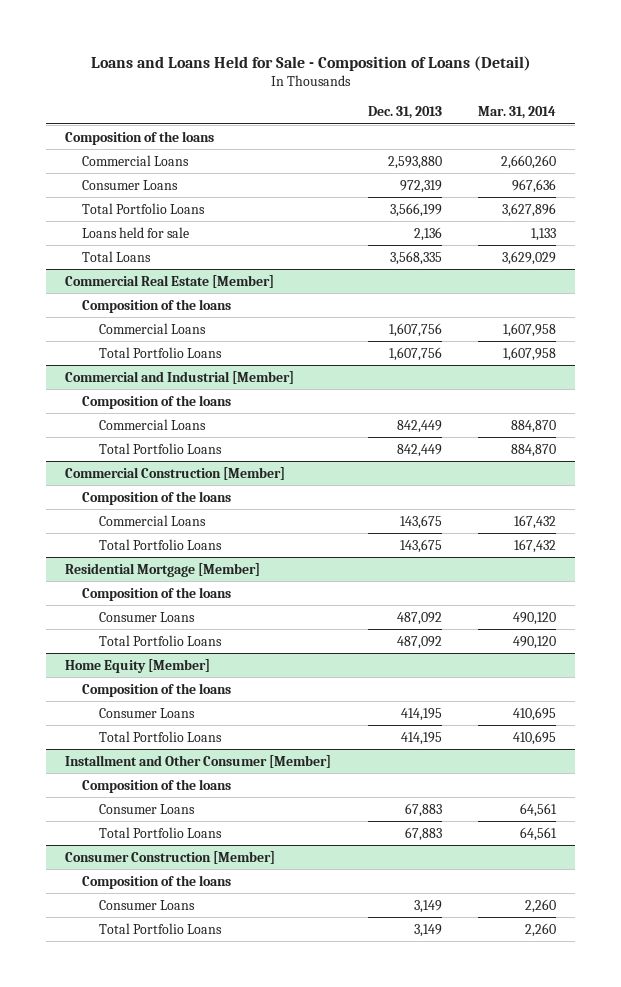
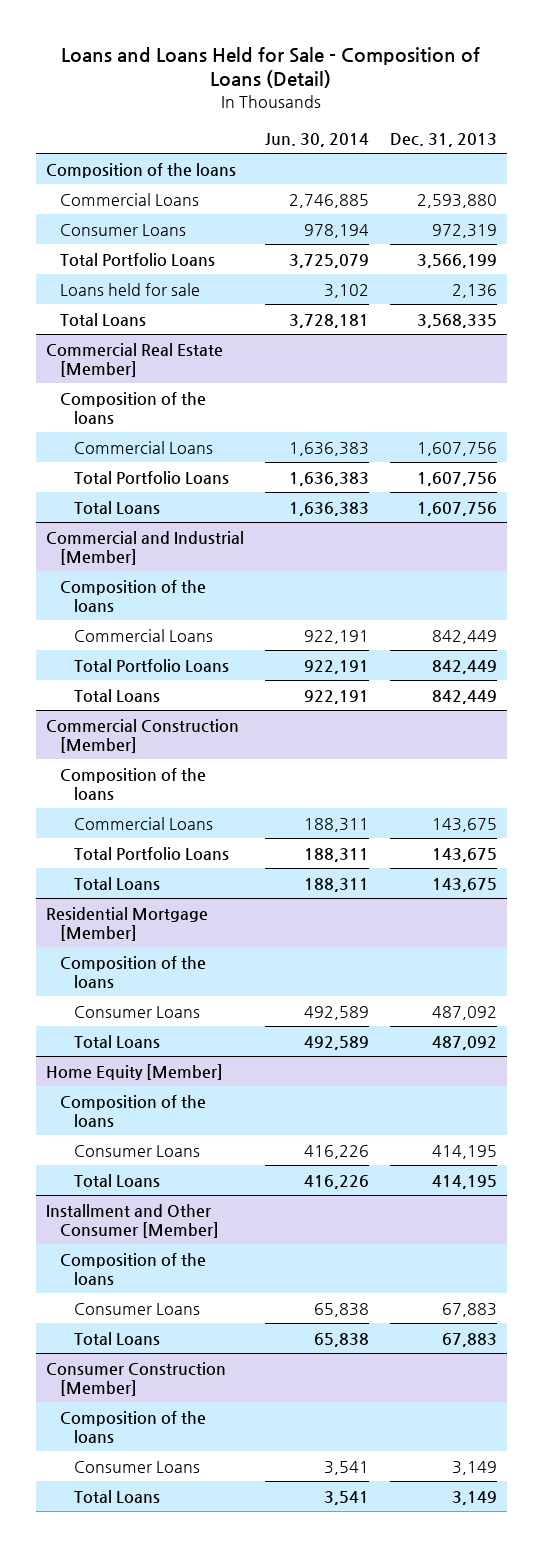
- | Dec. 31, 2013 | Mar. 31, 2014
+ | Jun. 30, 2014 | Dec. 31, 2013
@ Commercial Real Estate [Member]
+ Total Loans | 1,636,383 | 1,607,756
@ Commercial and Industrial [Member]
+ Total Loans | 922,191 | 842,449
@ Commercial Construction [Member]
+ Total Loans | 188,311 | 143,675
@ Residential Mortgage [Member]
- Total Portfolio Loans | 487,092 | 490,120
+ Total Loans | 492,589 | 487,092
@ Home Equity [Member]
- Total Portfolio Loans | 414,195 | 410,695
+ Total Loans | 416,226 | 414,195
@ Installment and Other Consumer [Member]
- Total Portfolio Loans | 67,883 | 64,561
+ Total Loans | 65,838 | 67,883
@ Consumer Construction [Member]
- Total Portfolio Loans | 3,149 | 2,260
+ Total Loans | 3,541 | 3,149

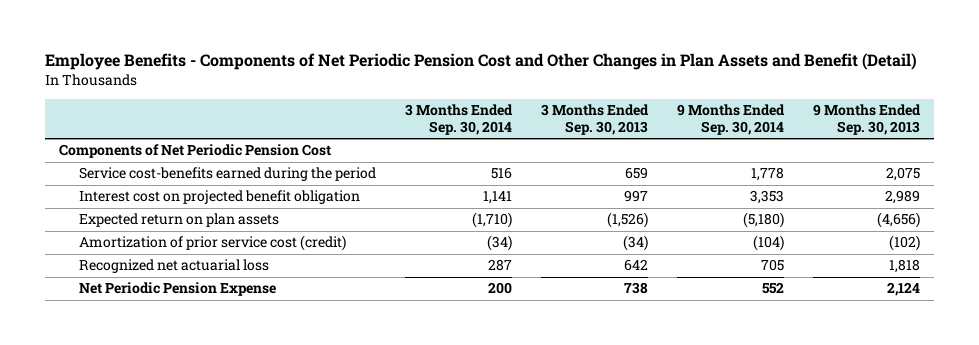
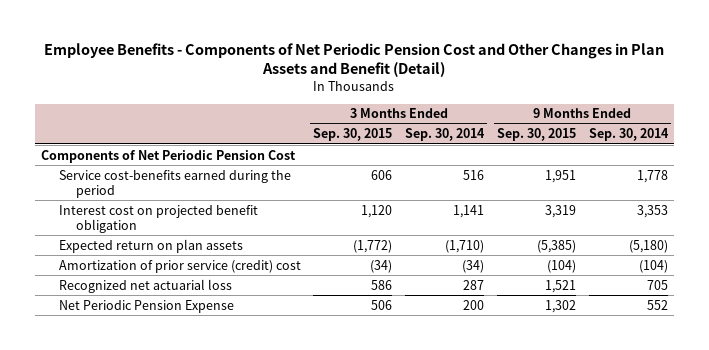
- | 3 Months Ended Sep. 30, 2014 | 3 Months Ended Sep. 30, 2013 | 9 Months Ended Sep. 30, 2014 | 9 Months Ended Sep. 30, 2013
+ | 3 Months Ended Sep. 30, 2015 | 3 Months Ended Sep. 30, 2014 | 9 Months Ended Sep. 30, 2015 | 9 Months Ended Sep. 30, 2014
- Amortization of prior service cost (credit) | (34) | (34) | (104) | (102)
+ Amortization of prior service (credit) cost | (34) | (34) | (104) | (104)

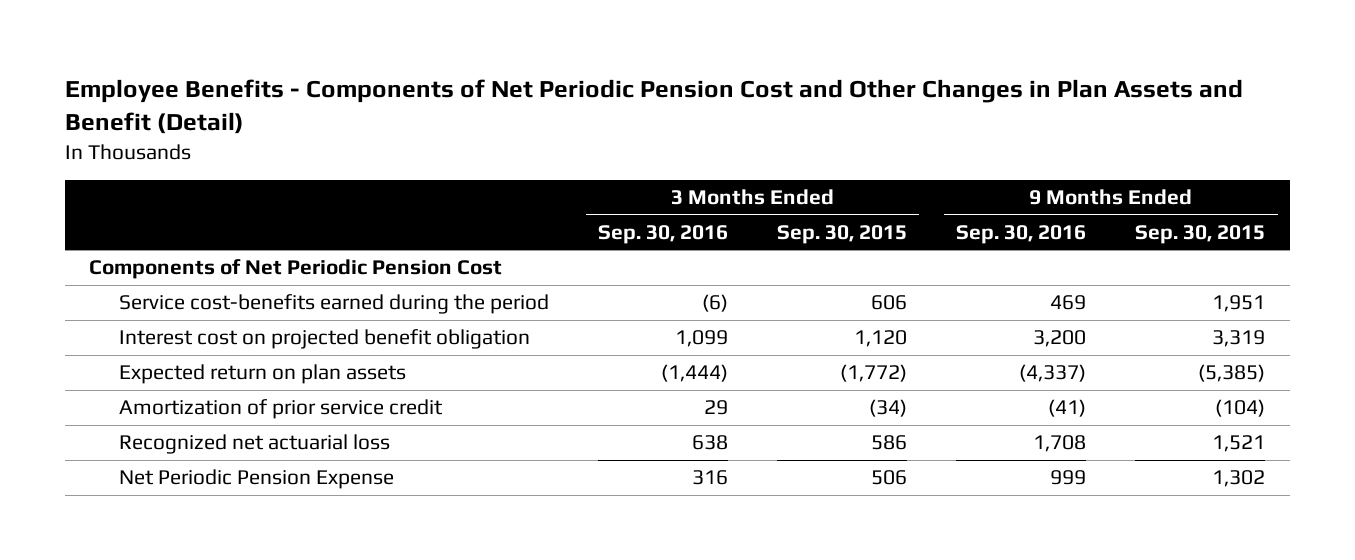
- | 3 Months Ended Sep. 30, 2015 | 3 Months Ended Sep. 30, 2014 | 9 Months Ended Sep. 30, 2015 | 9 Months Ended Sep. 30, 2014
+ | 3 Months Ended Sep. 30, 2016 | 3 Months Ended Sep. 30, 2015 | 9 Months Ended Sep. 30, 2016 | 9 Months Ended Sep. 30, 2015
- Amortization of prior service (credit) cost | (34) | (34) | (104) | (104)
+ Amortization of prior service credit | 29 | (34) | (41) | (104)

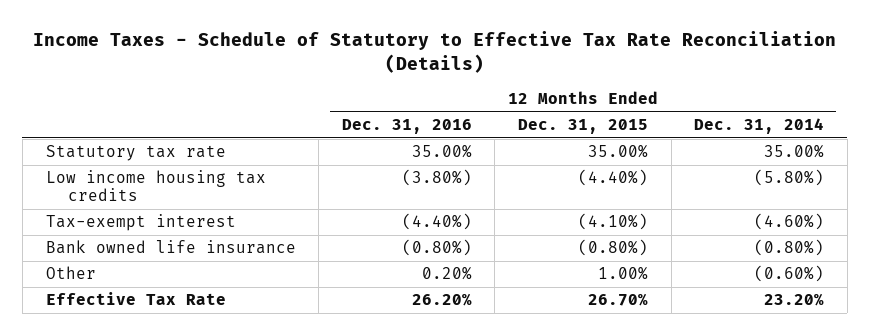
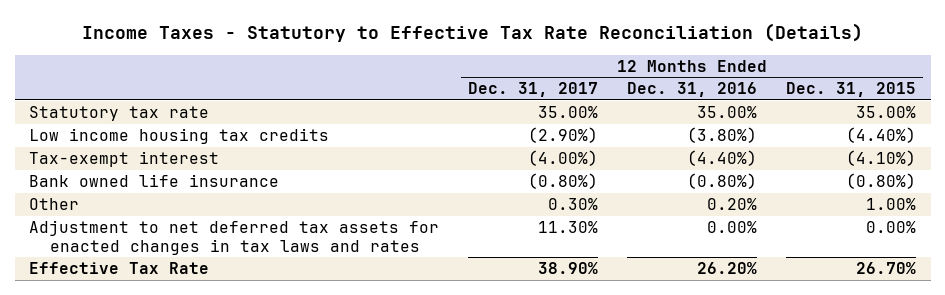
- Income Taxes - Schedule of Statutory to Effective Tax Rate Reconciliation (Details)
+ Income Taxes - Statutory to Effective Tax Rate Reconciliation (Details)
- | 12 Months Ended Dec. 31, 2016 | 12 Months Ended Dec. 31, 2015 | 12 Months Ended Dec. 31, 2014
+ | 12 Months Ended Dec. 31, 2017 | 12 Months Ended Dec. 31, 2016 | 12 Months Ended Dec. 31, 2015
+ Adjustment to net deferred tax assets for enacted changes in tax laws and rates | 11.30% | 0.00% | 0.00%

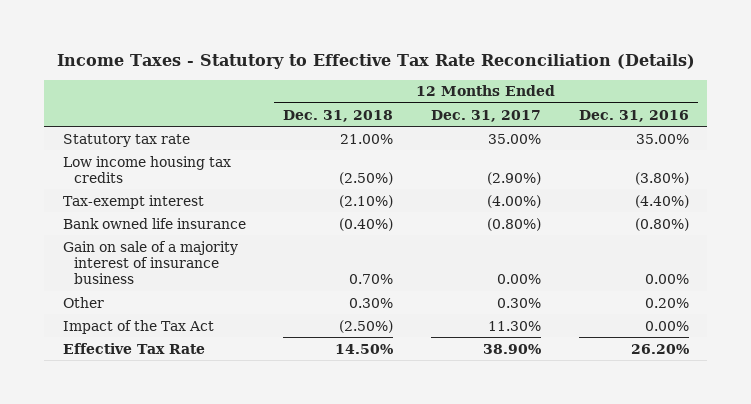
- | 12 Months Ended Dec. 31, 2017 | 12 Months Ended Dec. 31, 2016 | 12 Months Ended Dec. 31, 2015
+ | 12 Months Ended Dec. 31, 2018 | 12 Months Ended Dec. 31, 2017 | 12 Months Ended Dec. 31, 2016
+ Gain on sale of a majority interest of insurance business | 0.70% | 0.00% | 0.00%
- Adjustment to net deferred tax assets for enacted changes in tax laws and rates | 11.30% | 0.00% | 0.00%
+ Impact of the Tax Act | (2.50%) | 11.30% | 0.00%

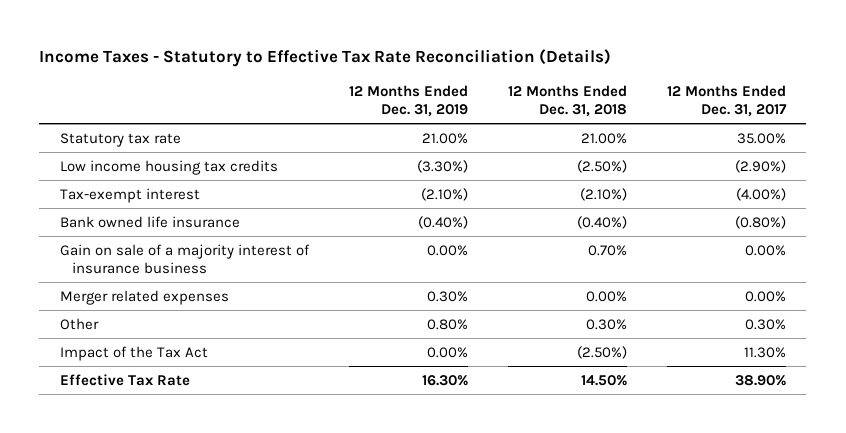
- | 12 Months Ended Dec. 31, 2018 | 12 Months Ended Dec. 31, 2017 | 12 Months Ended Dec. 31, 2016
+ | 12 Months Ended Dec. 31, 2019 | 12 Months Ended Dec. 31, 2018 | 12 Months Ended Dec. 31, 2017
+ Merger related expenses | 0.30% | 0.00% | 0.00%

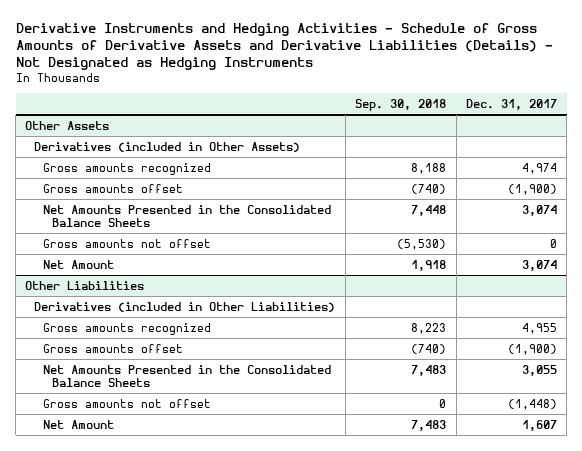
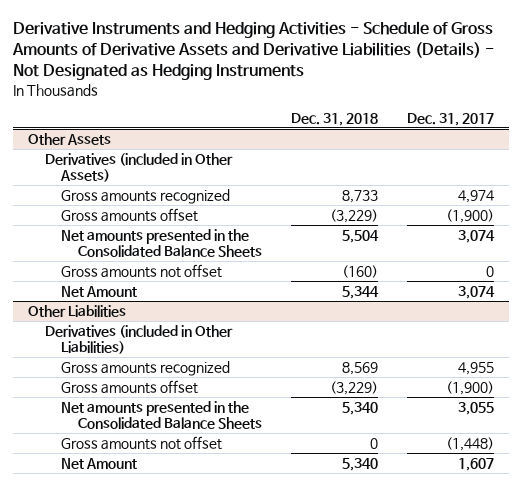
- | Sep. 30, 2018 | Dec. 31, 2017
+ | Dec. 31, 2018 | Dec. 31, 2017
@ Other Assets
- Net Amounts Presented in the Consolidated Balance Sheets | 7,448 | 3,074
+ Net amounts presented in the Consolidated Balance Sheets | 5,504 | 3,074
@ Other Liabilities
- Net Amounts Presented in the Consolidated Balance Sheets | 7,483 | 3,055
+ Net amounts presented in the Consolidated Balance Sheets | 5,340 | 3,055

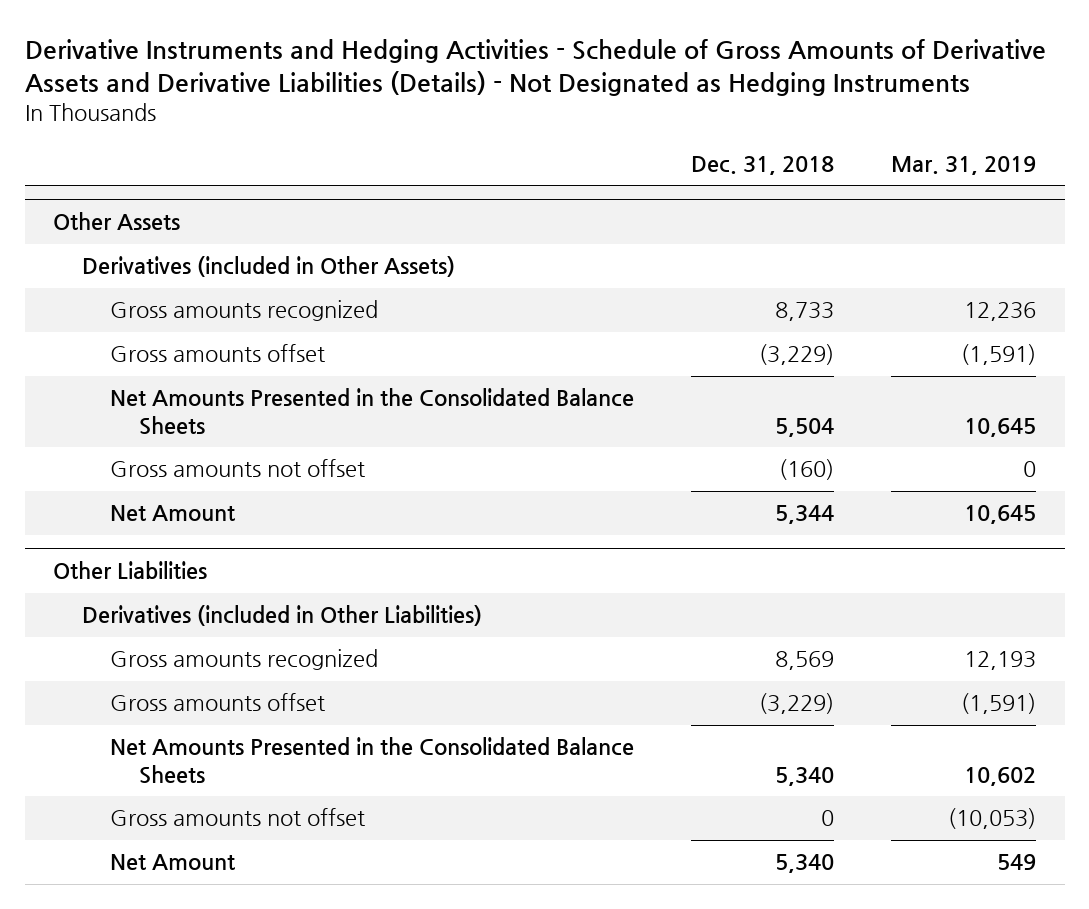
- | Dec. 31, 2018 | Dec. 31, 2017
+ | Dec. 31, 2018 | Mar. 31, 2019
@ Other Assets
- Net amounts presented in the Consolidated Balance Sheets | 5,504 | 3,074
+ Net Amounts Presented in the Consolidated Balance Sheets | 5,504 | 10,645
@ Other Liabilities
- Net amounts presented in the Consolidated Balance Sheets | 5,340 | 3,055
+ Net Amounts Presented in the Consolidated Balance Sheets | 5,340 | 10,602

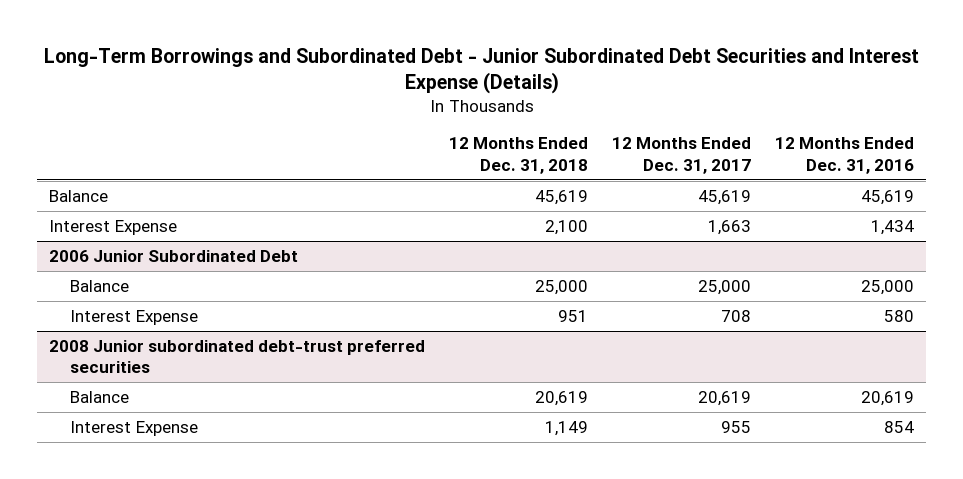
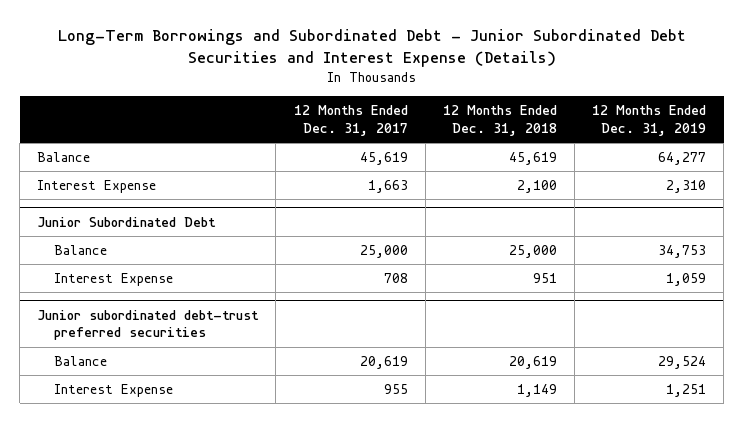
- | 12 Months Ended Dec. 31, 2018 | 12 Months Ended Dec. 31, 2017 | 12 Months Ended Dec. 31, 2016
+ | 12 Months Ended Dec. 31, 2017 | 12 Months Ended Dec. 31, 2018 | 12 Months Ended Dec. 31, 2019
- 2006 Junior Subordinated Debt
+ Junior Subordinated Debt
- 2008 Junior subordinated debt-trust preferred securities
+ Junior subordinated debt-trust preferred securities

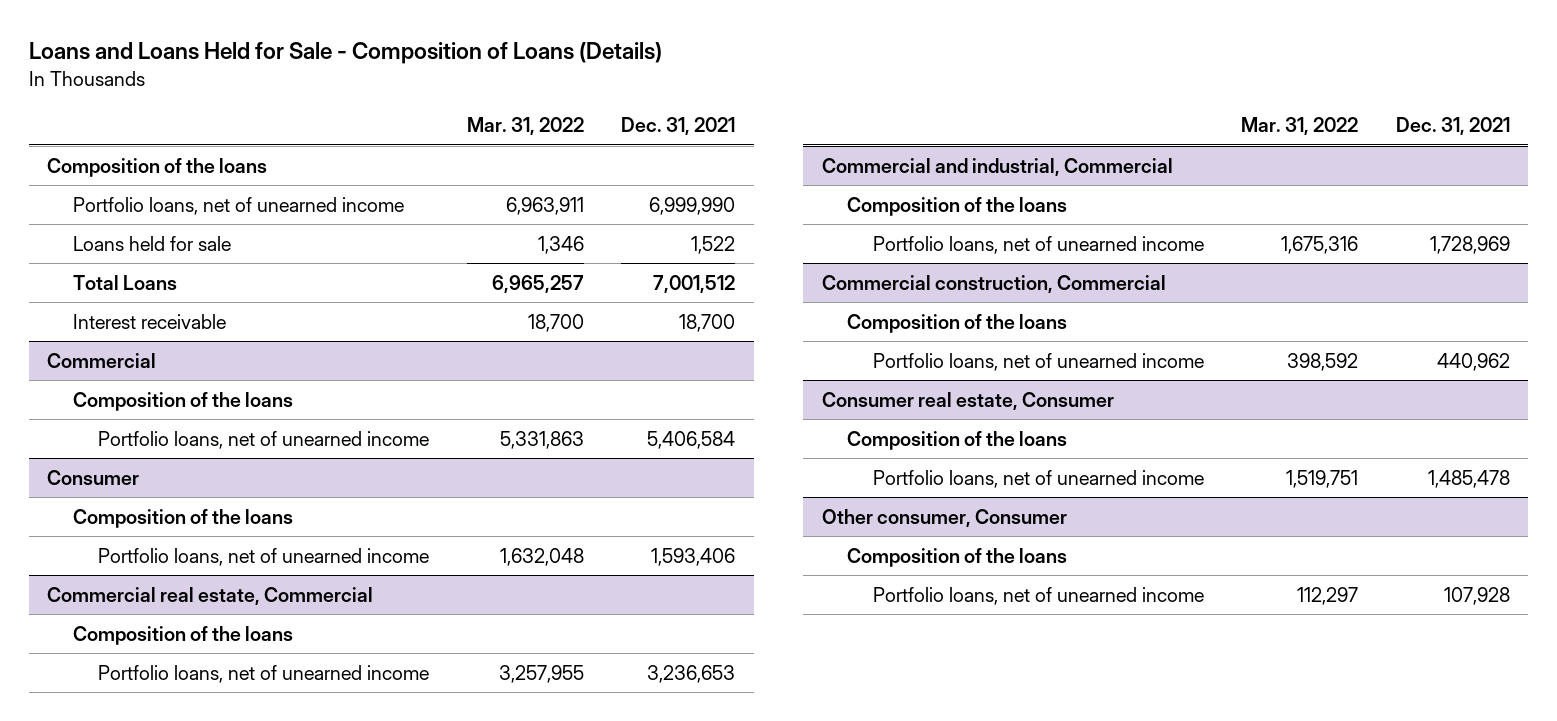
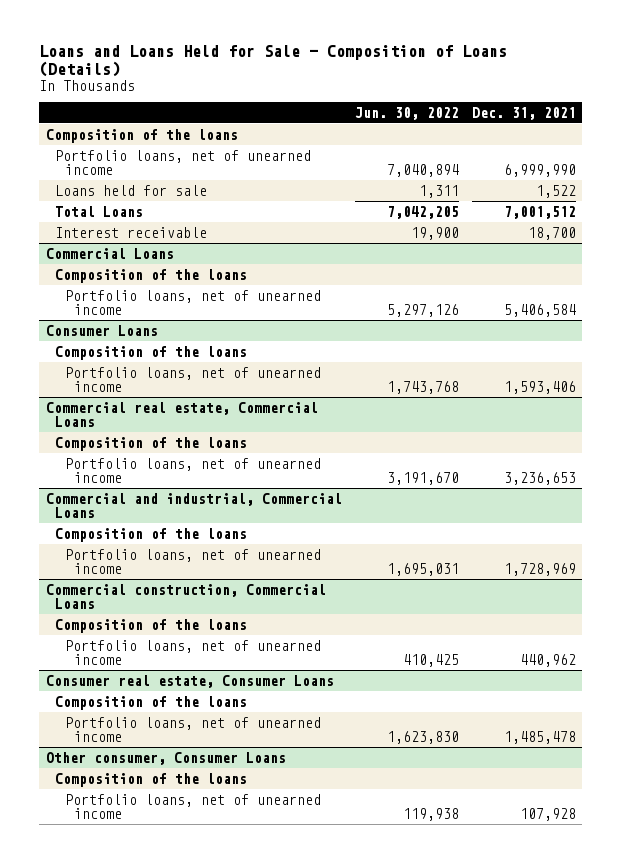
- | Mar. 31, 2022 | Dec. 31, 2021
+ | Jun. 30, 2022 | Dec. 31, 2021
- Commercial
+ Commercial Loans
- Consumer
+ Consumer Loans
- Commercial real estate, Commercial
+ Commercial real estate, Commercial Loans
- Commercial and industrial, Commercial
+ Commercial and industrial, Commercial Loans
- Commercial construction, Commercial
+ Commercial construction, Commercial Loans
- Consumer real estate, Consumer
+ Consumer real estate, Consumer Loans
- Other consumer, Consumer
+ Other consumer, Consumer Loans

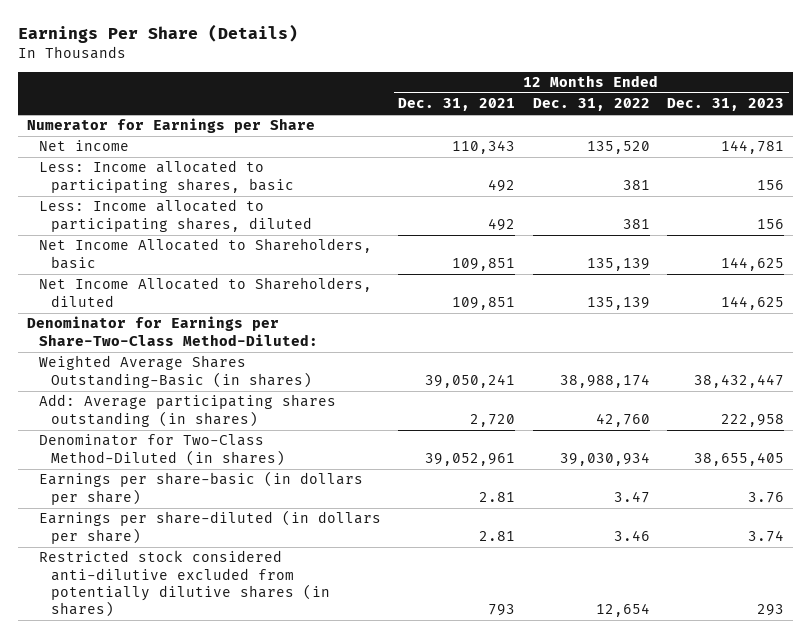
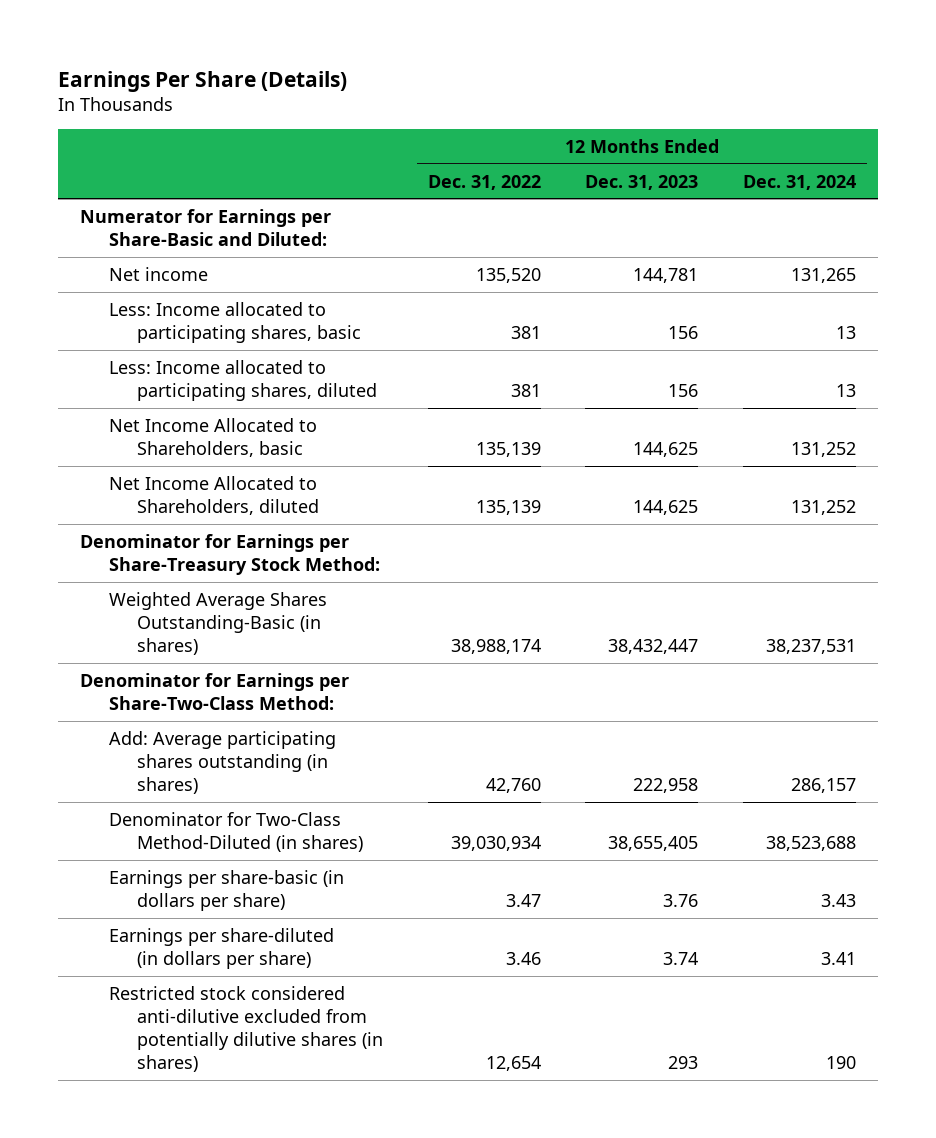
- | 12 Months Ended Dec. 31, 2021 | 12 Months Ended Dec. 31, 2022 | 12 Months Ended Dec. 31, 2023
+ | 12 Months Ended Dec. 31, 2022 | 12 Months Ended Dec. 31, 2023 | 12 Months Ended Dec. 31, 2024
- Numerator for Earnings per Share
+ Numerator for Earnings per Share-Basic and Diluted:
- Denominator for Earnings per Share-Two-Class Method-Diluted:
+ Denominator for Earnings per Share-Treasury Stock Method:
+ Denominator for Earnings per Share-Two-Class Method:

